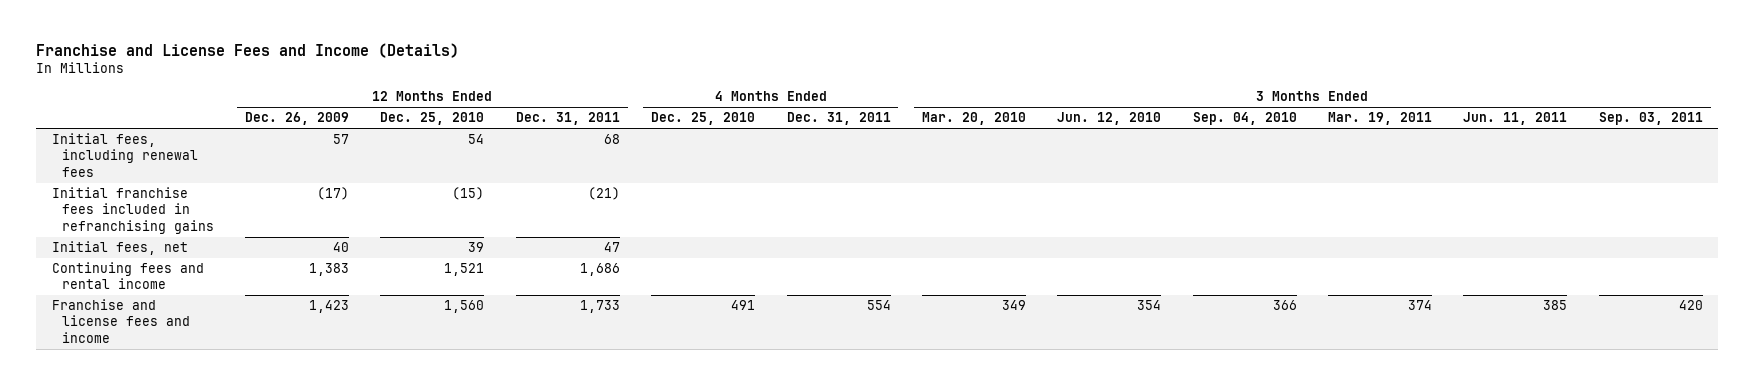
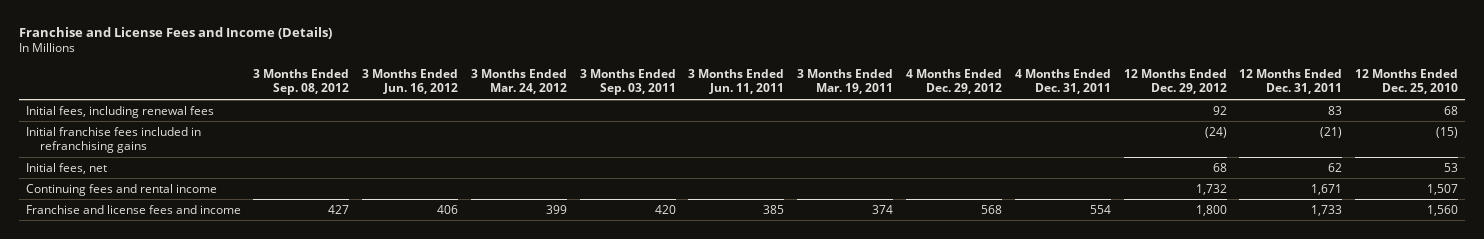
- | 12 Months Ended Dec. 26, 2009 | 12 Months Ended Dec. 25, 2010 | 12 Months Ended Dec. 31, 2011 | 4 Months Ended Dec. 25, 2010 | 4 Months Ended Dec. 31, 2011 | 3 Months Ended Mar. 20, 2010 | 3 Months Ended Jun. 12, 2010 | 3 Months Ended Sep. 04, 2010 | 3 Months Ended Mar. 19, 2011 | 3 Months Ended Jun. 11, 2011 | 3 Months Ended Sep. 03, 2011
+ | 3 Months Ended Sep. 08, 2012 | 3 Months Ended Jun. 16, 2012 | 3 Months Ended Mar. 24, 2012 | 3 Months Ended Sep. 03, 2011 | 3 Months Ended Jun. 11, 2011 | 3 Months Ended Mar. 19, 2011 | 4 Months Ended Dec. 29, 2012 | 4 Months Ended Dec. 31, 2011 | 12 Months Ended Dec. 29, 2012 | 12 Months Ended Dec. 31, 2011 | 12 Months Ended Dec. 25, 2010
- Initial fees, including renewal fees | 57 | 54 | 68 | | | | | | | |
+ Initial fees, including renewal fees | | | | | | | | | 92 | 83 | 68
- Initial fees, net | 40 | 39 | 47 | | | | | | | |
- Continuing fees and rental income | 1,383 | 1,521 | 1,686 | | | | | | | |
+ Initial fees, net | | | | | | | | | 68 | 62 | 53
+ Continuing fees and rental income | | | | | | | | | 1,732 | 1,671 | 1,507

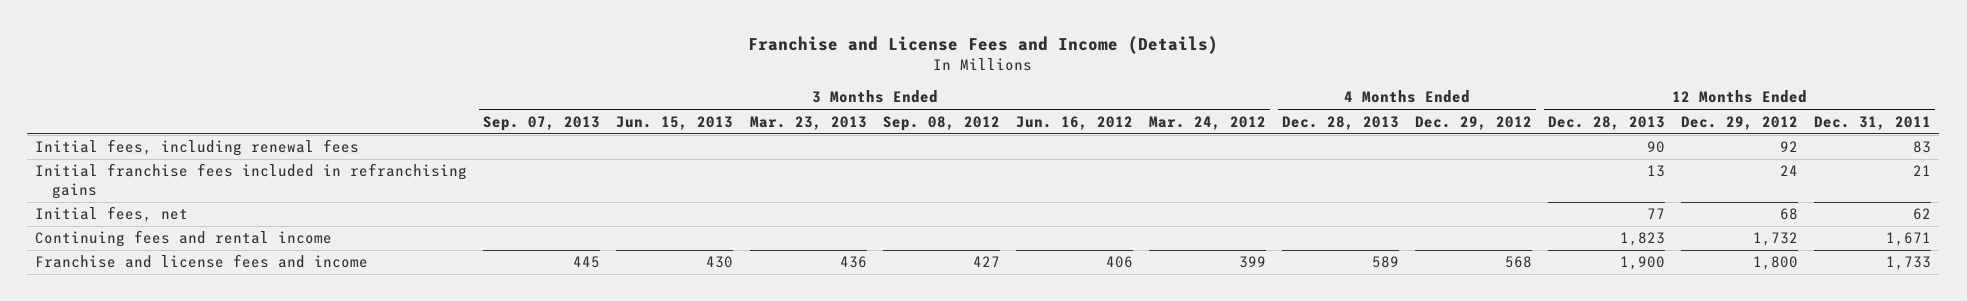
- | 3 Months Ended Sep. 08, 2012 | 3 Months Ended Jun. 16, 2012 | 3 Months Ended Mar. 24, 2012 | 3 Months Ended Sep. 03, 2011 | 3 Months Ended Jun. 11, 2011 | 3 Months Ended Mar. 19, 2011 | 4 Months Ended Dec. 29, 2012 | 4 Months Ended Dec. 31, 2011 | 12 Months Ended Dec. 29, 2012 | 12 Months Ended Dec. 31, 2011 | 12 Months Ended Dec. 25, 2010
+ | 3 Months Ended Sep. 07, 2013 | 3 Months Ended Jun. 15, 2013 | 3 Months Ended Mar. 23, 2013 | 3 Months Ended Sep. 08, 2012 | 3 Months Ended Jun. 16, 2012 | 3 Months Ended Mar. 24, 2012 | 4 Months Ended Dec. 28, 2013 | 4 Months Ended Dec. 29, 2012 | 12 Months Ended Dec. 28, 2013 | 12 Months Ended Dec. 29, 2012 | 12 Months Ended Dec. 31, 2011
- Initial franchise fees included in refranchising gains | | | | | | | | | (24) | (21) | (15)
+ Initial franchise fees included in refranchising gains | | | | | | | | | 13 | 24 | 21

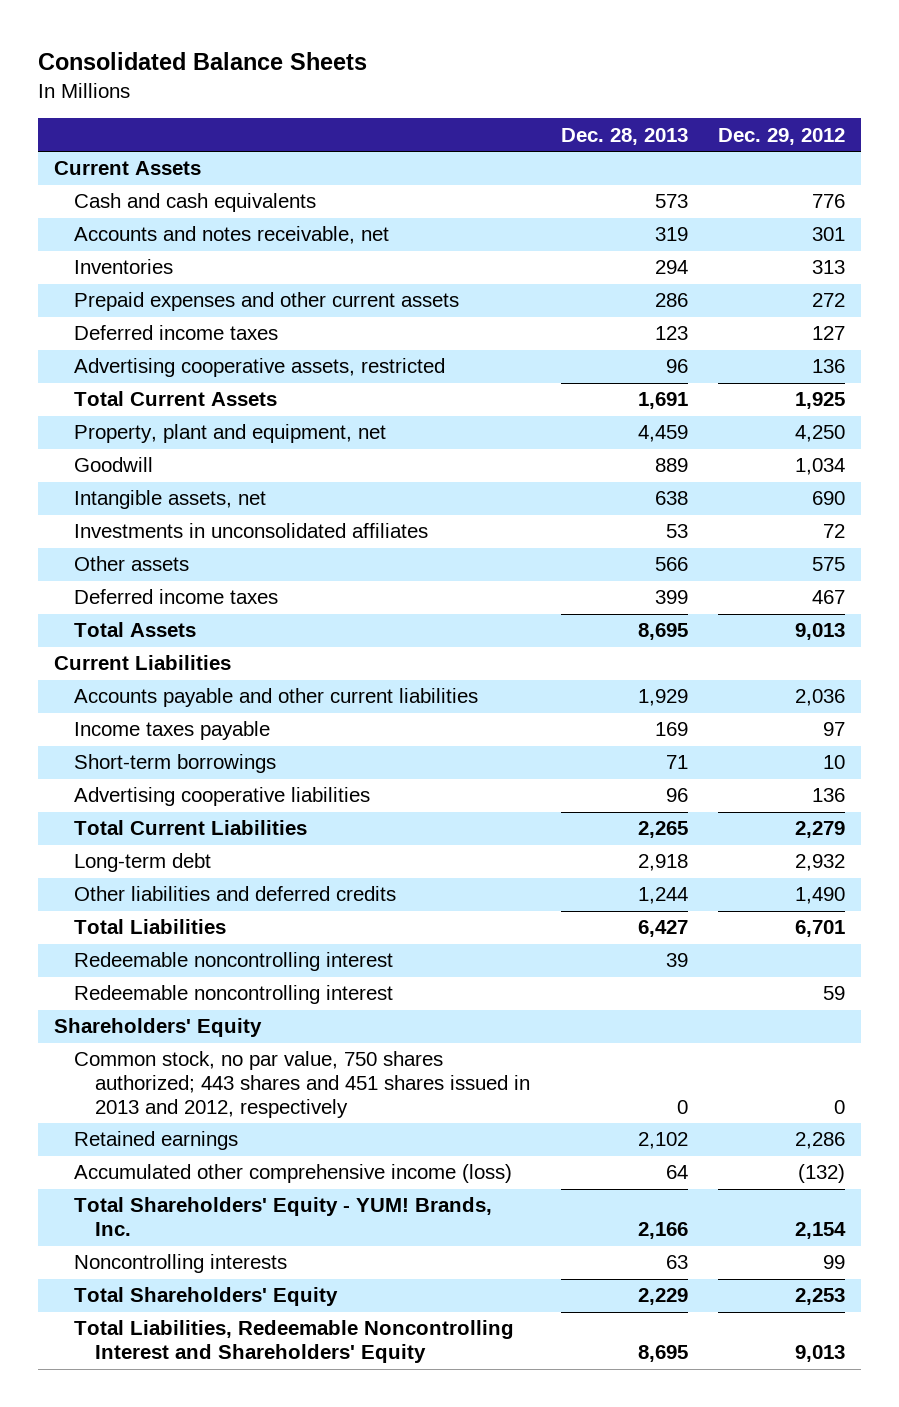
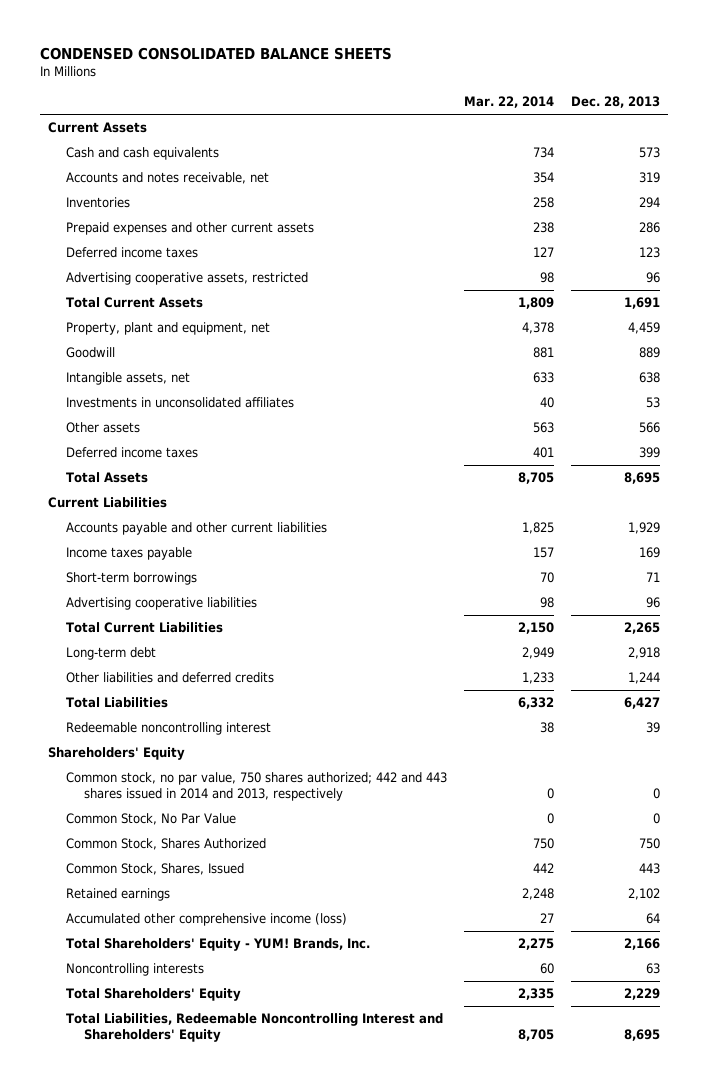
- Consolidated Balance Sheets
+ CONDENSED CONSOLIDATED BALANCE SHEETS
- | Dec. 28, 2013 | Dec. 29, 2012
+ | Mar. 22, 2014 | Dec. 28, 2013
- Redeemable noncontrolling interest | | 59
- Common stock, no par value, 750 shares authorized; 443 shares and 451 shares issued in 2013 and 2012, respectively | 0 | 0
+ Common stock, no par value, 750 shares authorized; 442 and 443 shares issued in 2014 and 2013, respectively | 0 | 0
+ Common Stock, No Par Value | 0 | 0
+ Common Stock, Shares Authorized | 750 | 750
+ Common Stock, Shares, Issued | 442 | 443

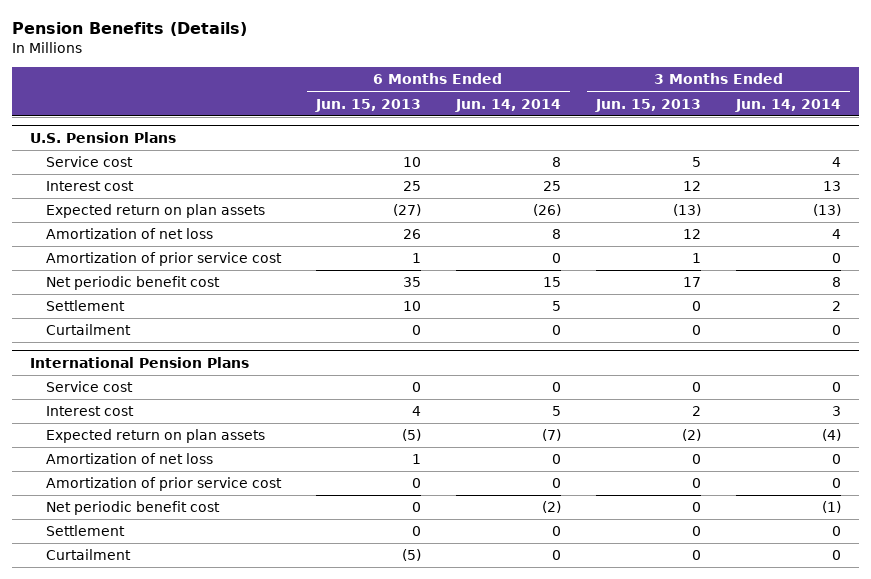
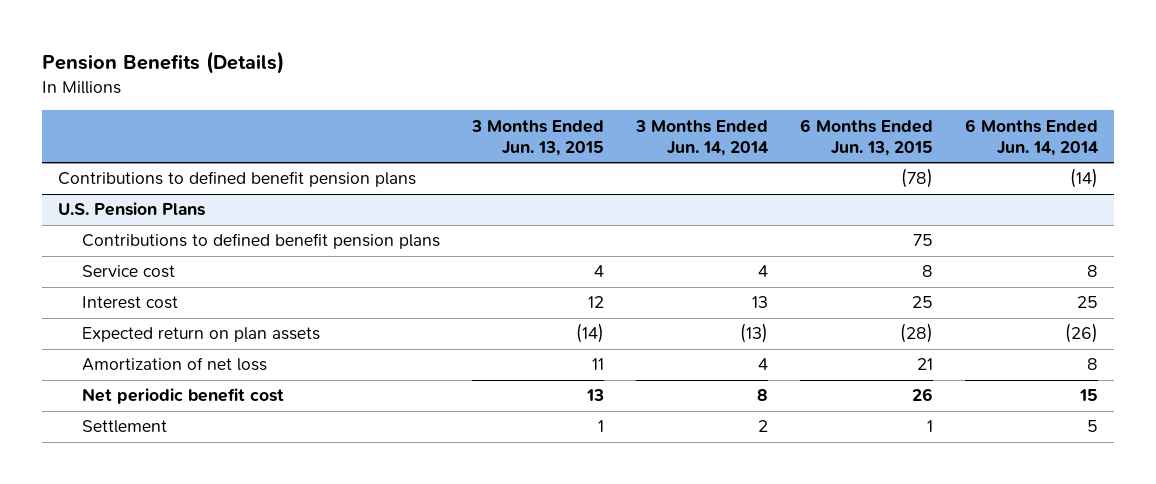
- | 6 Months Ended Jun. 15, 2013 | 6 Months Ended Jun. 14, 2014 | 3 Months Ended Jun. 15, 2013 | 3 Months Ended Jun. 14, 2014
+ | 3 Months Ended Jun. 13, 2015 | 3 Months Ended Jun. 14, 2014 | 6 Months Ended Jun. 13, 2015 | 6 Months Ended Jun. 14, 2014
+ Contributions to defined benefit pension plans | | | (78) | (14)
@ U.S. Pension Plans
+ Contributions to defined benefit pension plans | | | 75 |
- Amortization of prior service cost | 1 | 0 | 1 | 0
- Curtailment | 0 | 0 | 0 | 0
- International Pension Plans
- Service cost | 0 | 0 | 0 | 0
- Interest cost | 4 | 5 | 2 | 3
- Expected return on plan assets | (5) | (7) | (2) | (4)
- Amortization of net loss | 1 | 0 | 0 | 0
- Amortization of prior service cost | 0 | 0 | 0 | 0
- Net periodic benefit cost | 0 | (2) | 0 | (1)
- Settlement | 0 | 0 | 0 | 0
- Curtailment | (5) | 0 | 0 | 0

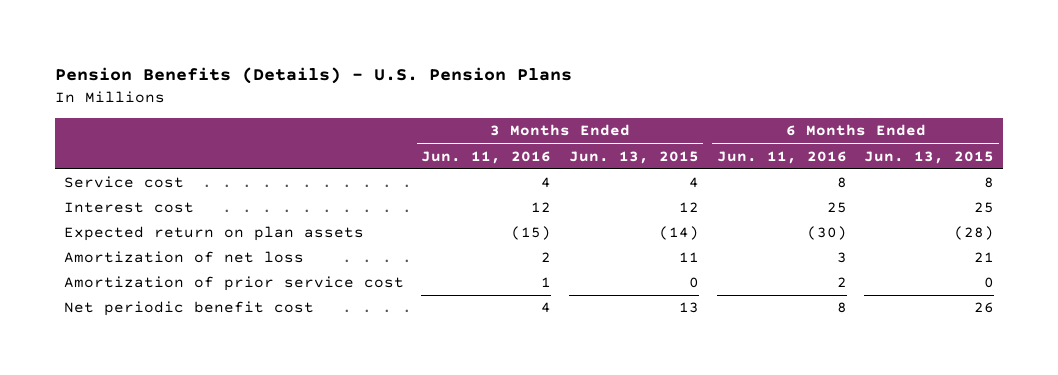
- Pension Benefits (Details)
+ Pension Benefits (Details) - U.S. Pension Plans
- | 3 Months Ended Jun. 13, 2015 | 3 Months Ended Jun. 14, 2014 | 6 Months Ended Jun. 13, 2015 | 6 Months Ended Jun. 14, 2014
+ | 3 Months Ended Jun. 11, 2016 | 3 Months Ended Jun. 13, 2015 | 6 Months Ended Jun. 11, 2016 | 6 Months Ended Jun. 13, 2015
- Contributions to defined benefit pension plans | | | (78) | (14)
- U.S. Pension Plans
- Contributions to defined benefit pension plans | | | 75 |
+ Amortization of prior service cost | 1 | 0 | 2 | 0
- Settlement | 1 | 2 | 1 | 5

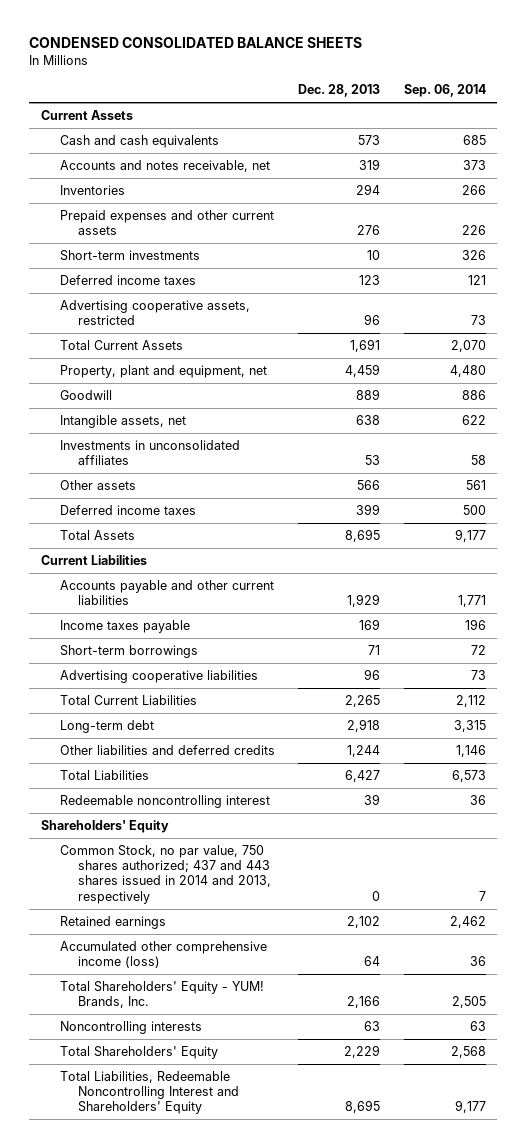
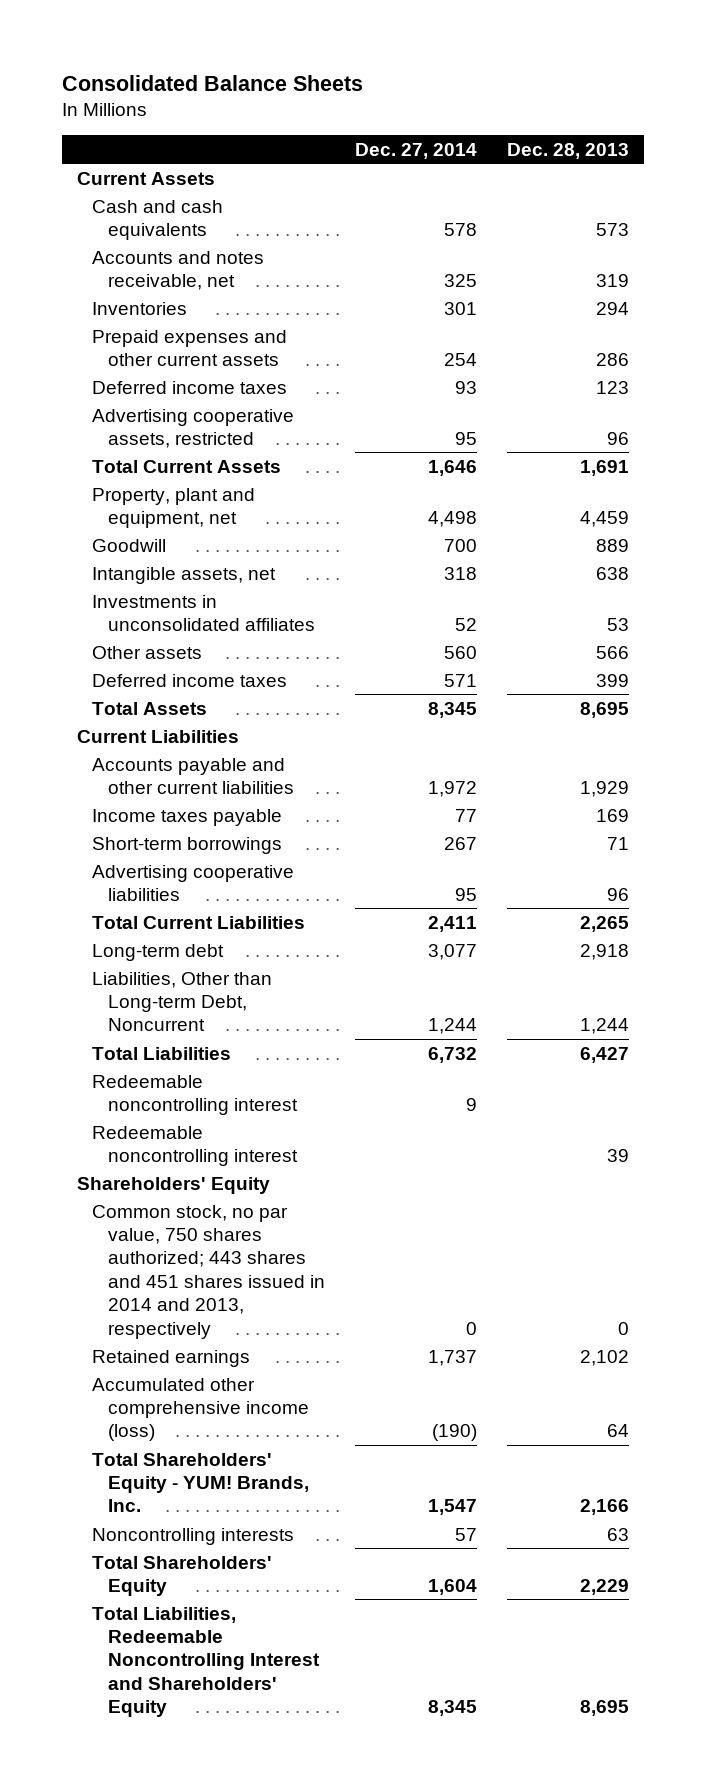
- CONDENSED CONSOLIDATED BALANCE SHEETS
+ Consolidated Balance Sheets
- | Dec. 28, 2013 | Sep. 06, 2014
+ | Dec. 27, 2014 | Dec. 28, 2013
- Prepaid expenses and other current assets | 276 | 226
- Short-term investments | 10 | 326
+ Prepaid expenses and other current assets | 254 | 286
- Other liabilities and deferred credits | 1,244 | 1,146
+ Liabilities, Other than Long-term Debt, Noncurrent | 1,244 | 1,244
+ Redeemable noncontrolling interest | 9 |
- Common Stock, no par value, 750 shares authorized; 437 and 443 shares issued in 2014 and 2013, respectively | 0 | 7
+ Common stock, no par value, 750 shares authorized; 443 shares and 451 shares issued in 2014 and 2013, respectively | 0 | 0

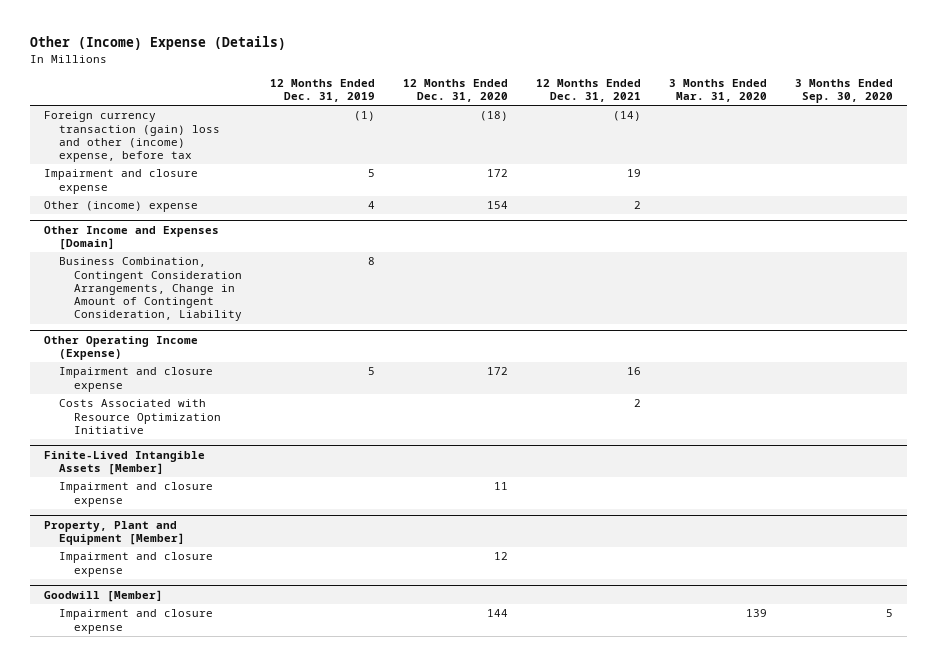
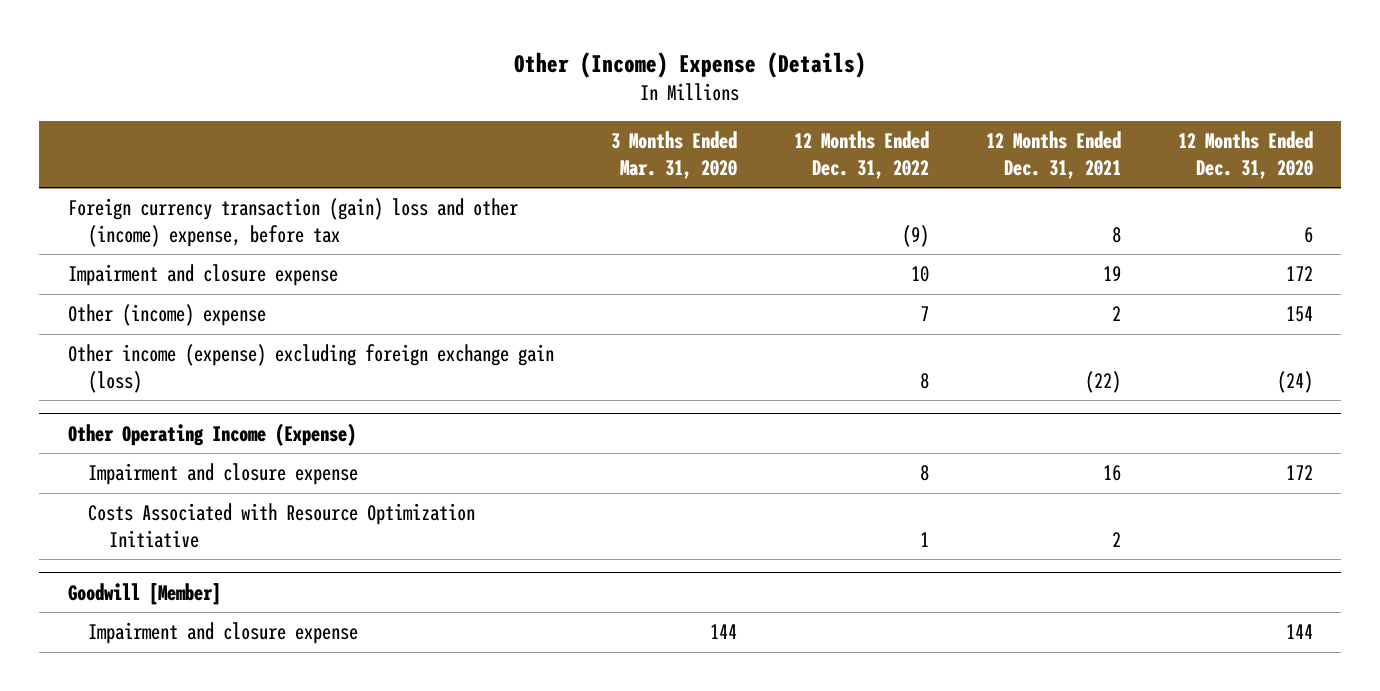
- | 12 Months Ended Dec. 31, 2019 | 12 Months Ended Dec. 31, 2020 | 12 Months Ended Dec. 31, 2021 | 3 Months Ended Mar. 31, 2020 | 3 Months Ended Sep. 30, 2020
+ | 3 Months Ended Mar. 31, 2020 | 12 Months Ended Dec. 31, 2022 | 12 Months Ended Dec. 31, 2021 | 12 Months Ended Dec. 31, 2020
- Foreign currency transaction (gain) loss and other (income) expense, before tax | (1) | (18) | (14) | |
+ Foreign currency transaction (gain) loss and other (income) expense, before tax | | (9) | 8 | 6
- Other Income and Expenses [Domain]
- Business Combination, Contingent Consideration Arrangements, Change in Amount of Contingent Consideration, Liability | 8 | | | |
+ Other income (expense) excluding foreign exchange gain (loss) | | 8 | (22) | (24)
- Finite-Lived Intangible Assets [Member]
- Impairment and closure expense | | 11 | | |
- Property, Plant and Equipment [Member]
- Impairment and closure expense | | 12 | | |
@ Goodwill [Member]
- Impairment and closure expense | | 144 | | 139 | 5
+ Impairment and closure expense | 144 | | | 144

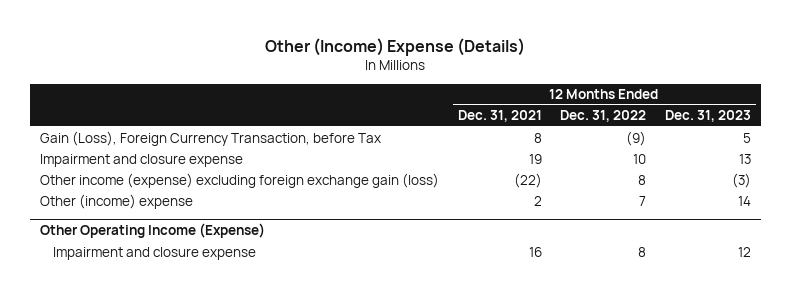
- | 3 Months Ended Mar. 31, 2020 | 12 Months Ended Dec. 31, 2022 | 12 Months Ended Dec. 31, 2021 | 12 Months Ended Dec. 31, 2020
+ | 12 Months Ended Dec. 31, 2021 | 12 Months Ended Dec. 31, 2022 | 12 Months Ended Dec. 31, 2023
- Foreign currency transaction (gain) loss and other (income) expense, before tax | | (9) | 8 | 6
+ Gain (Loss), Foreign Currency Transaction, before Tax | 8 | (9) | 5
moved down: Other (income) expense | 2 | 7 | 14
@ Other Operating Income (Expense)
- Costs Associated with Resource Optimization Initiative | | 1 | 2 |
- Goodwill [Member]
- Impairment and closure expense | 144 | | | 144

